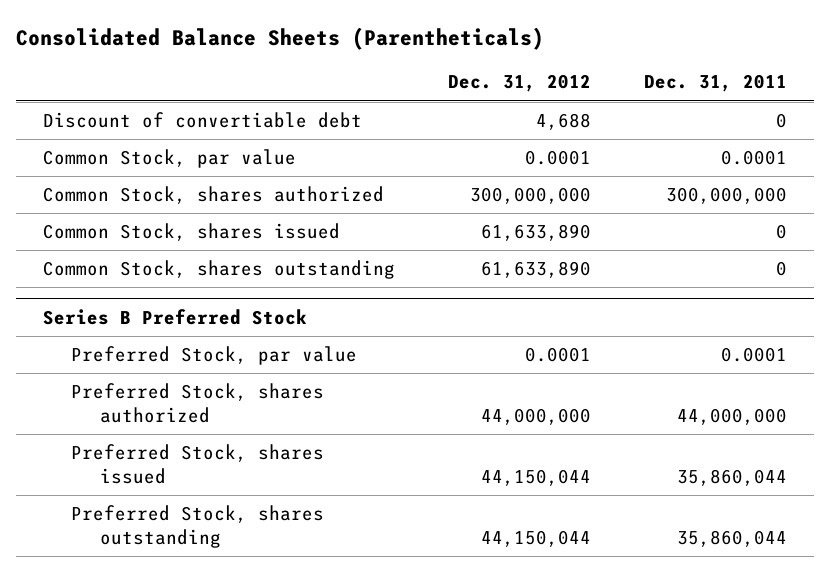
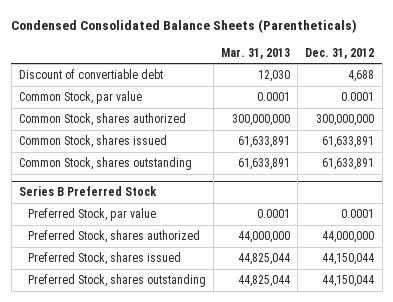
- Consolidated Balance Sheets (Parentheticals)
+ Condensed Consolidated Balance Sheets (Parentheticals)
- | Dec. 31, 2012 | Dec. 31, 2011
+ | Mar. 31, 2013 | Dec. 31, 2012
- Common Stock, shares issued | 61,633,890 | 0
- Common Stock, shares outstanding | 61,633,890 | 0
+ Common Stock, shares issued | 61,633,891 | 61,633,891
+ Common Stock, shares outstanding | 61,633,891 | 61,633,891

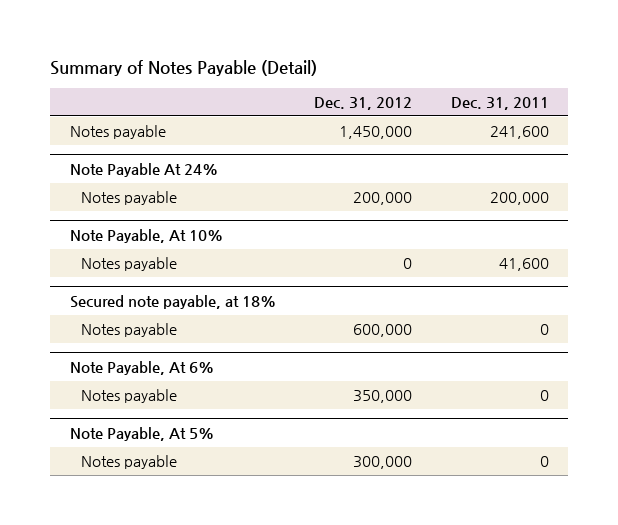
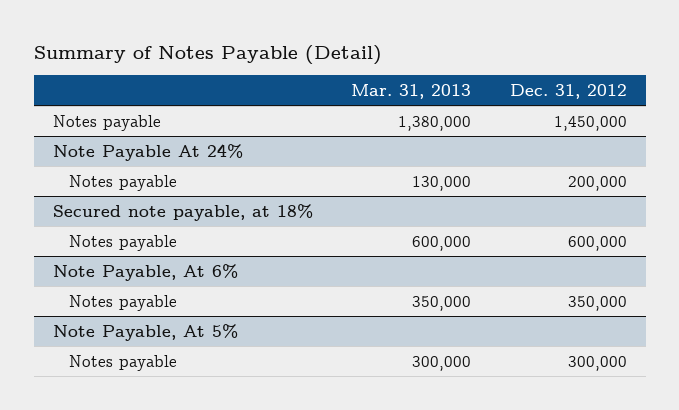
- | Dec. 31, 2012 | Dec. 31, 2011
+ | Mar. 31, 2013 | Dec. 31, 2012
- Note Payable, At 10%
- Notes payable | 0 | 41,600

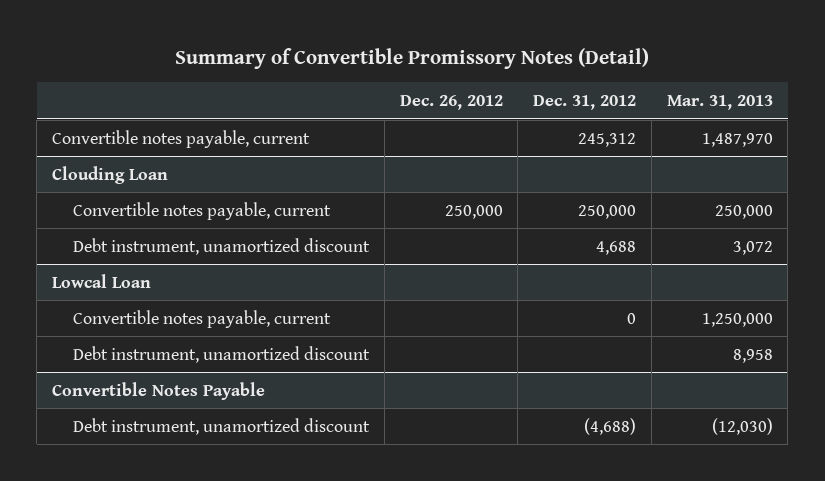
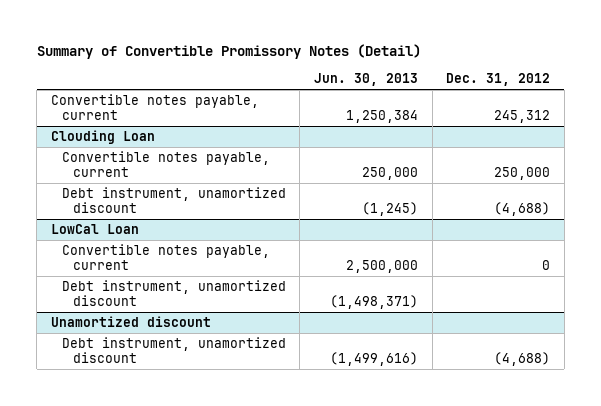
- | Dec. 26, 2012 | Dec. 31, 2012 | Mar. 31, 2013
+ | Jun. 30, 2013 | Dec. 31, 2012
@ Clouding Loan
- Debt instrument, unamortized discount | | 4,688 | 3,072
- Lowcal Loan
@ Clouding Loan
+ Debt instrument, unamortized discount | (1,245) | (4,688)
+ LowCal Loan
- Convertible Notes Payable
+ Unamortized discount

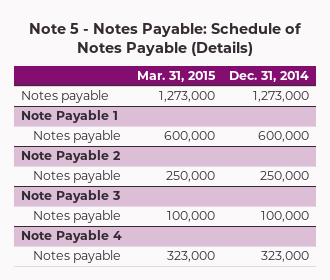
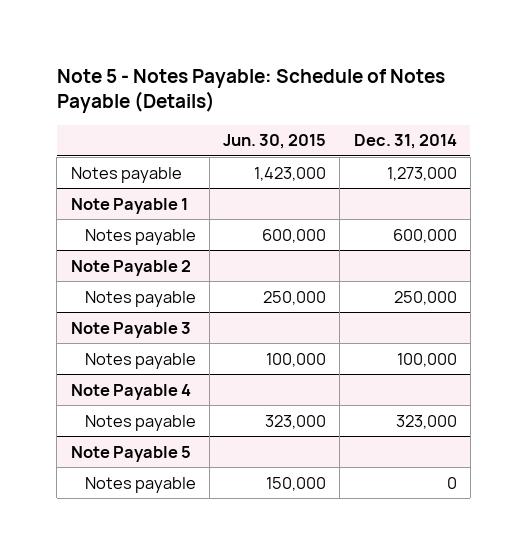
- | Mar. 31, 2015 | Dec. 31, 2014
+ | Jun. 30, 2015 | Dec. 31, 2014
+ Note Payable 5
+ Notes payable | 150,000 | 0

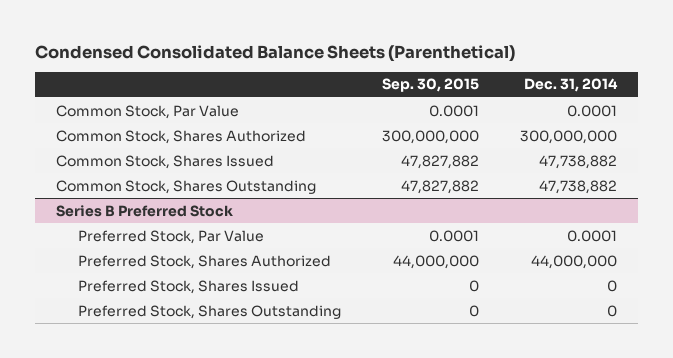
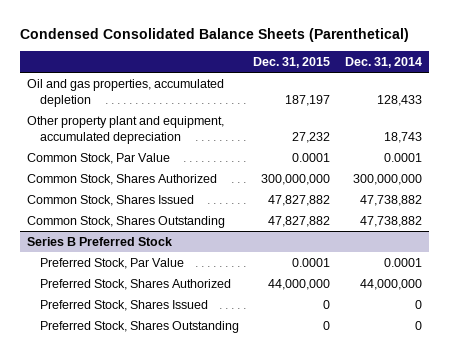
- | Sep. 30, 2015 | Dec. 31, 2014
+ | Dec. 31, 2015 | Dec. 31, 2014
+ Oil and gas properties, accumulated depletion | 187,197 | 128,433
+ Other property plant and equipment, accumulated depreciation | 27,232 | 18,743

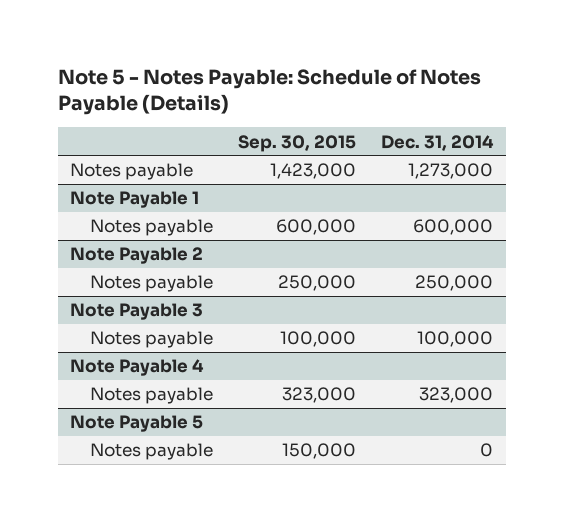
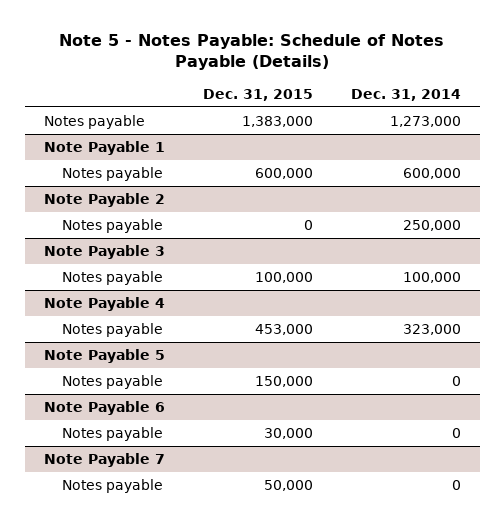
- | Sep. 30, 2015 | Dec. 31, 2014
+ | Dec. 31, 2015 | Dec. 31, 2014
+ Note Payable 6
+ Notes payable | 30,000 | 0
+ Note Payable 7
+ Notes payable | 50,000 | 0

